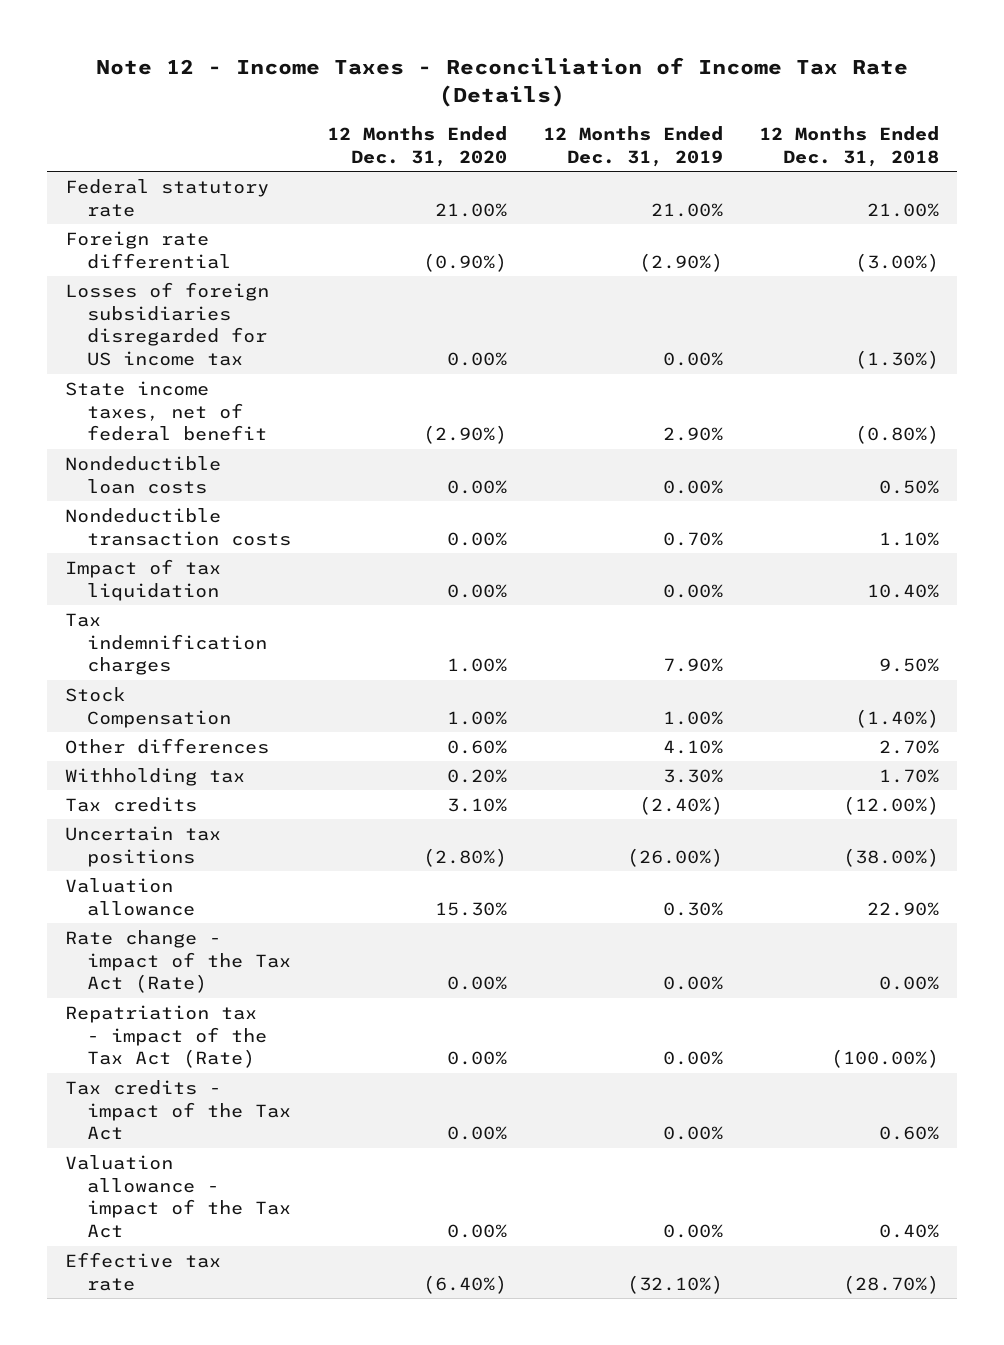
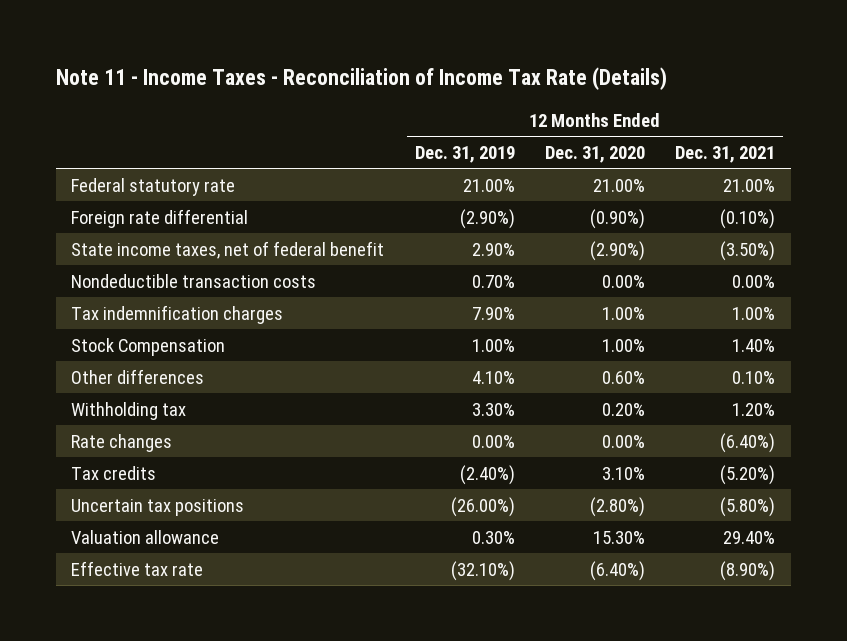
- Note 12 - Income Taxes - Reconciliation of Income Tax Rate (Details)
+ Note 11 - Income Taxes - Reconciliation of Income Tax Rate (Details)
- | 12 Months Ended Dec. 31, 2020 | 12 Months Ended Dec. 31, 2019 | 12 Months Ended Dec. 31, 2018
+ | 12 Months Ended Dec. 31, 2019 | 12 Months Ended Dec. 31, 2020 | 12 Months Ended Dec. 31, 2021
- Losses of foreign subsidiaries disregarded for US income tax | 0.00% | 0.00% | (1.30%)
- Nondeductible loan costs | 0.00% | 0.00% | 0.50%
- Impact of tax liquidation | 0.00% | 0.00% | 10.40%
+ Rate changes | 0.00% | 0.00% | (6.40%)
- Rate change - impact of the Tax Act (Rate) | 0.00% | 0.00% | 0.00%
- Repatriation tax - impact of the Tax Act (Rate) | 0.00% | 0.00% | (100.00%)
- Tax credits - impact of the Tax Act | 0.00% | 0.00% | 0.60%
- Valuation allowance - impact of the Tax Act | 0.00% | 0.00% | 0.40%

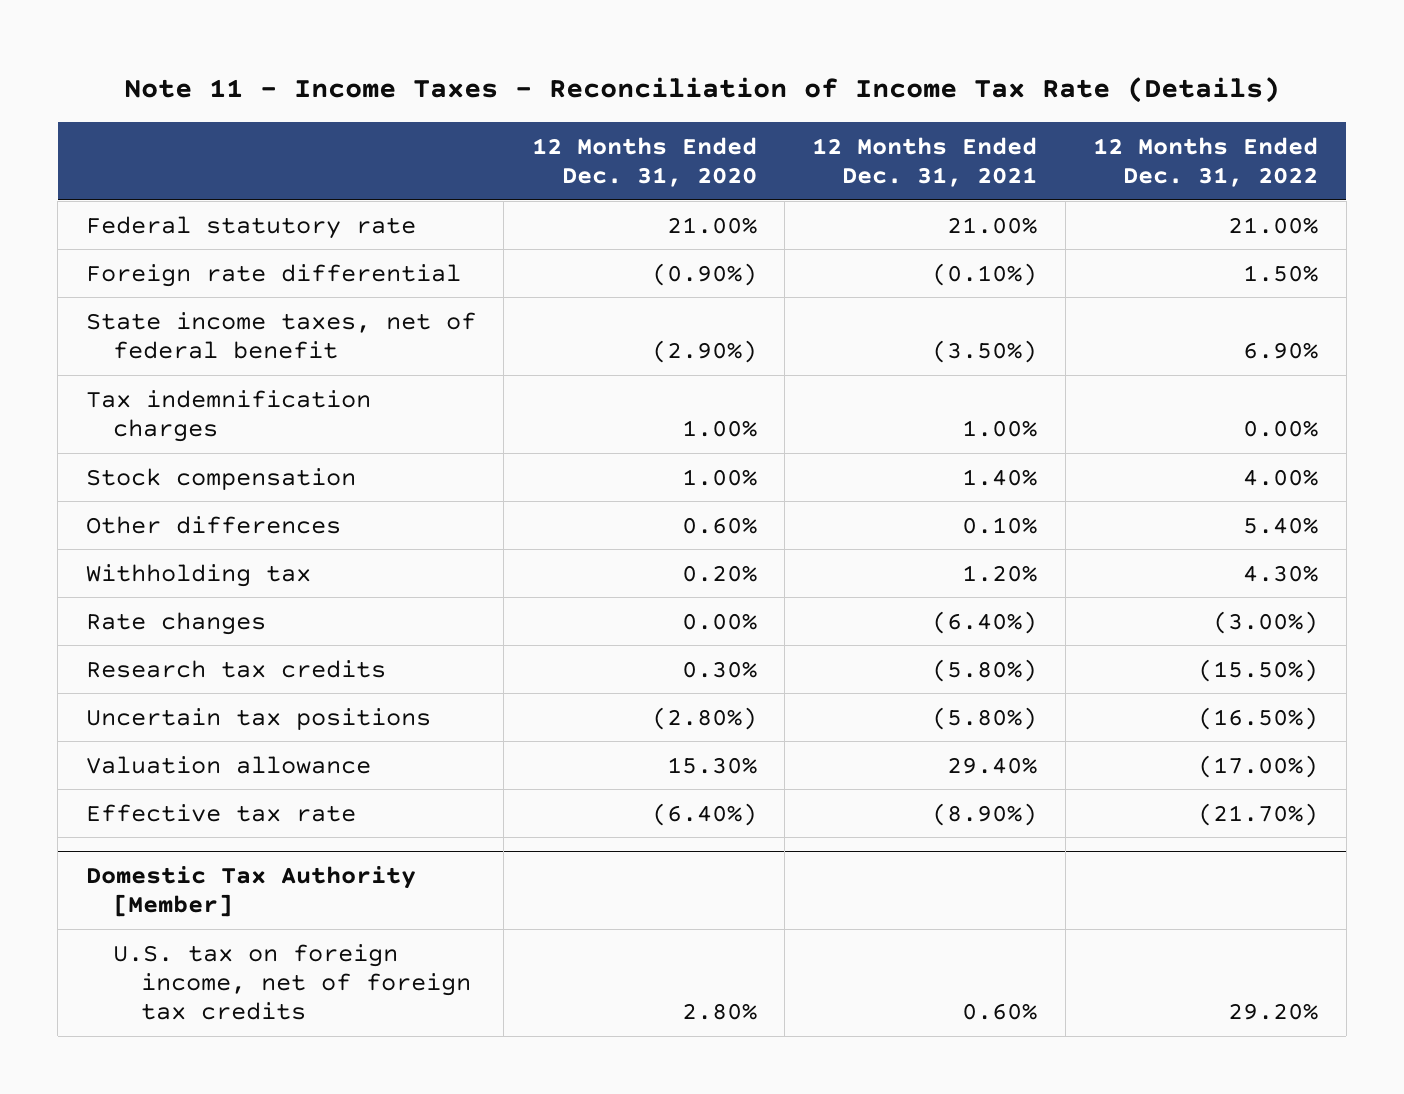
- | 12 Months Ended Dec. 31, 2019 | 12 Months Ended Dec. 31, 2020 | 12 Months Ended Dec. 31, 2021
+ | 12 Months Ended Dec. 31, 2020 | 12 Months Ended Dec. 31, 2021 | 12 Months Ended Dec. 31, 2022
- Nondeductible transaction costs | 0.70% | 0.00% | 0.00%
- Stock Compensation | 1.00% | 1.00% | 1.40%
+ Stock compensation | 1.00% | 1.40% | 4.00%
- Tax credits | (2.40%) | 3.10% | (5.20%)
+ Research tax credits | 0.30% | (5.80%) | (15.50%)
+ Domestic Tax Authority [Member]
+ U.S. tax on foreign income, net of foreign tax credits | 2.80% | 0.60% | 29.20%

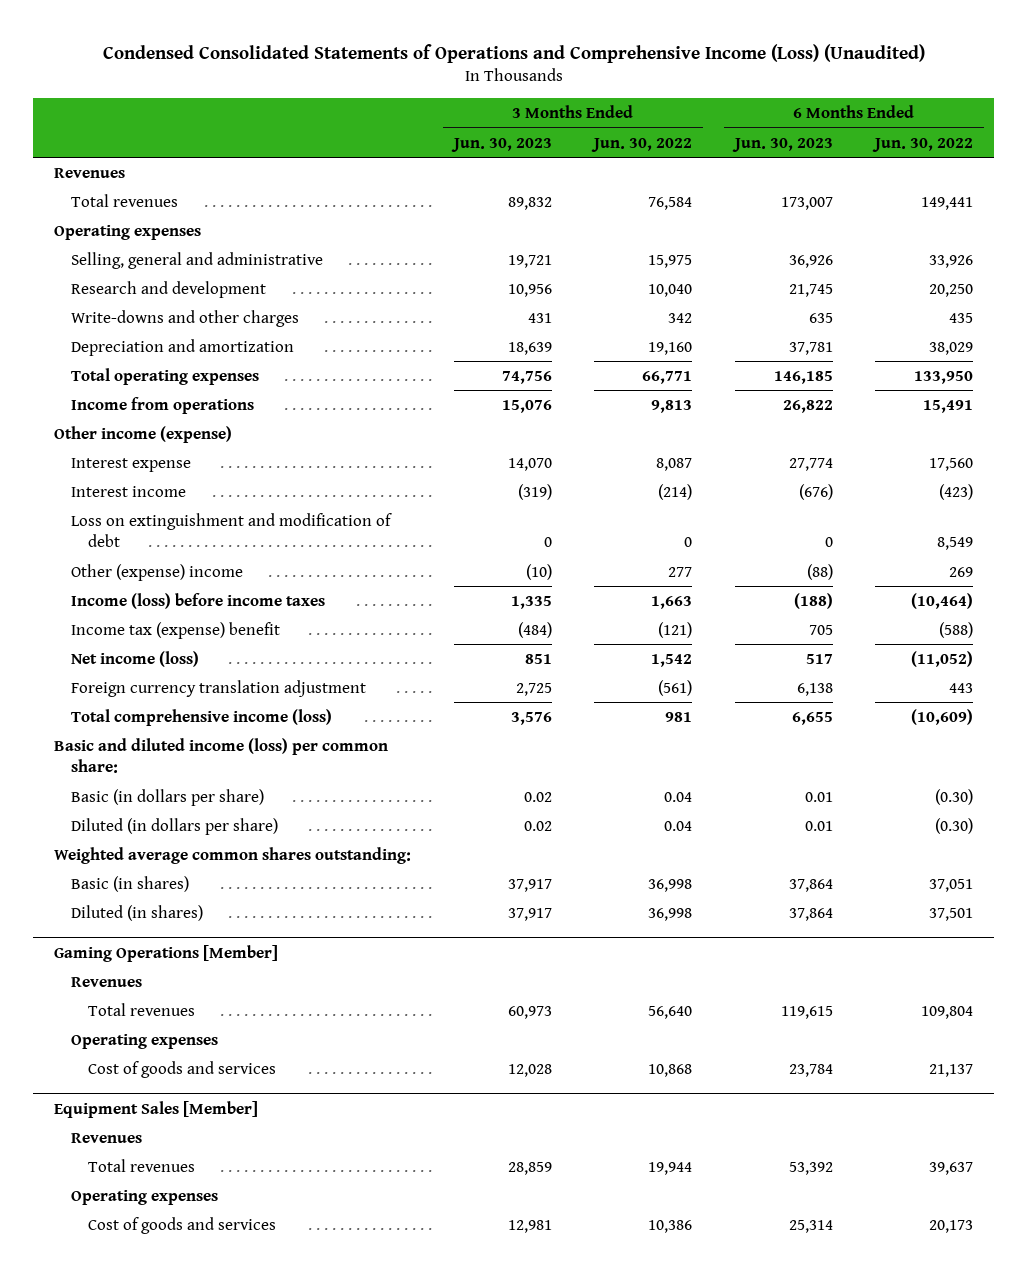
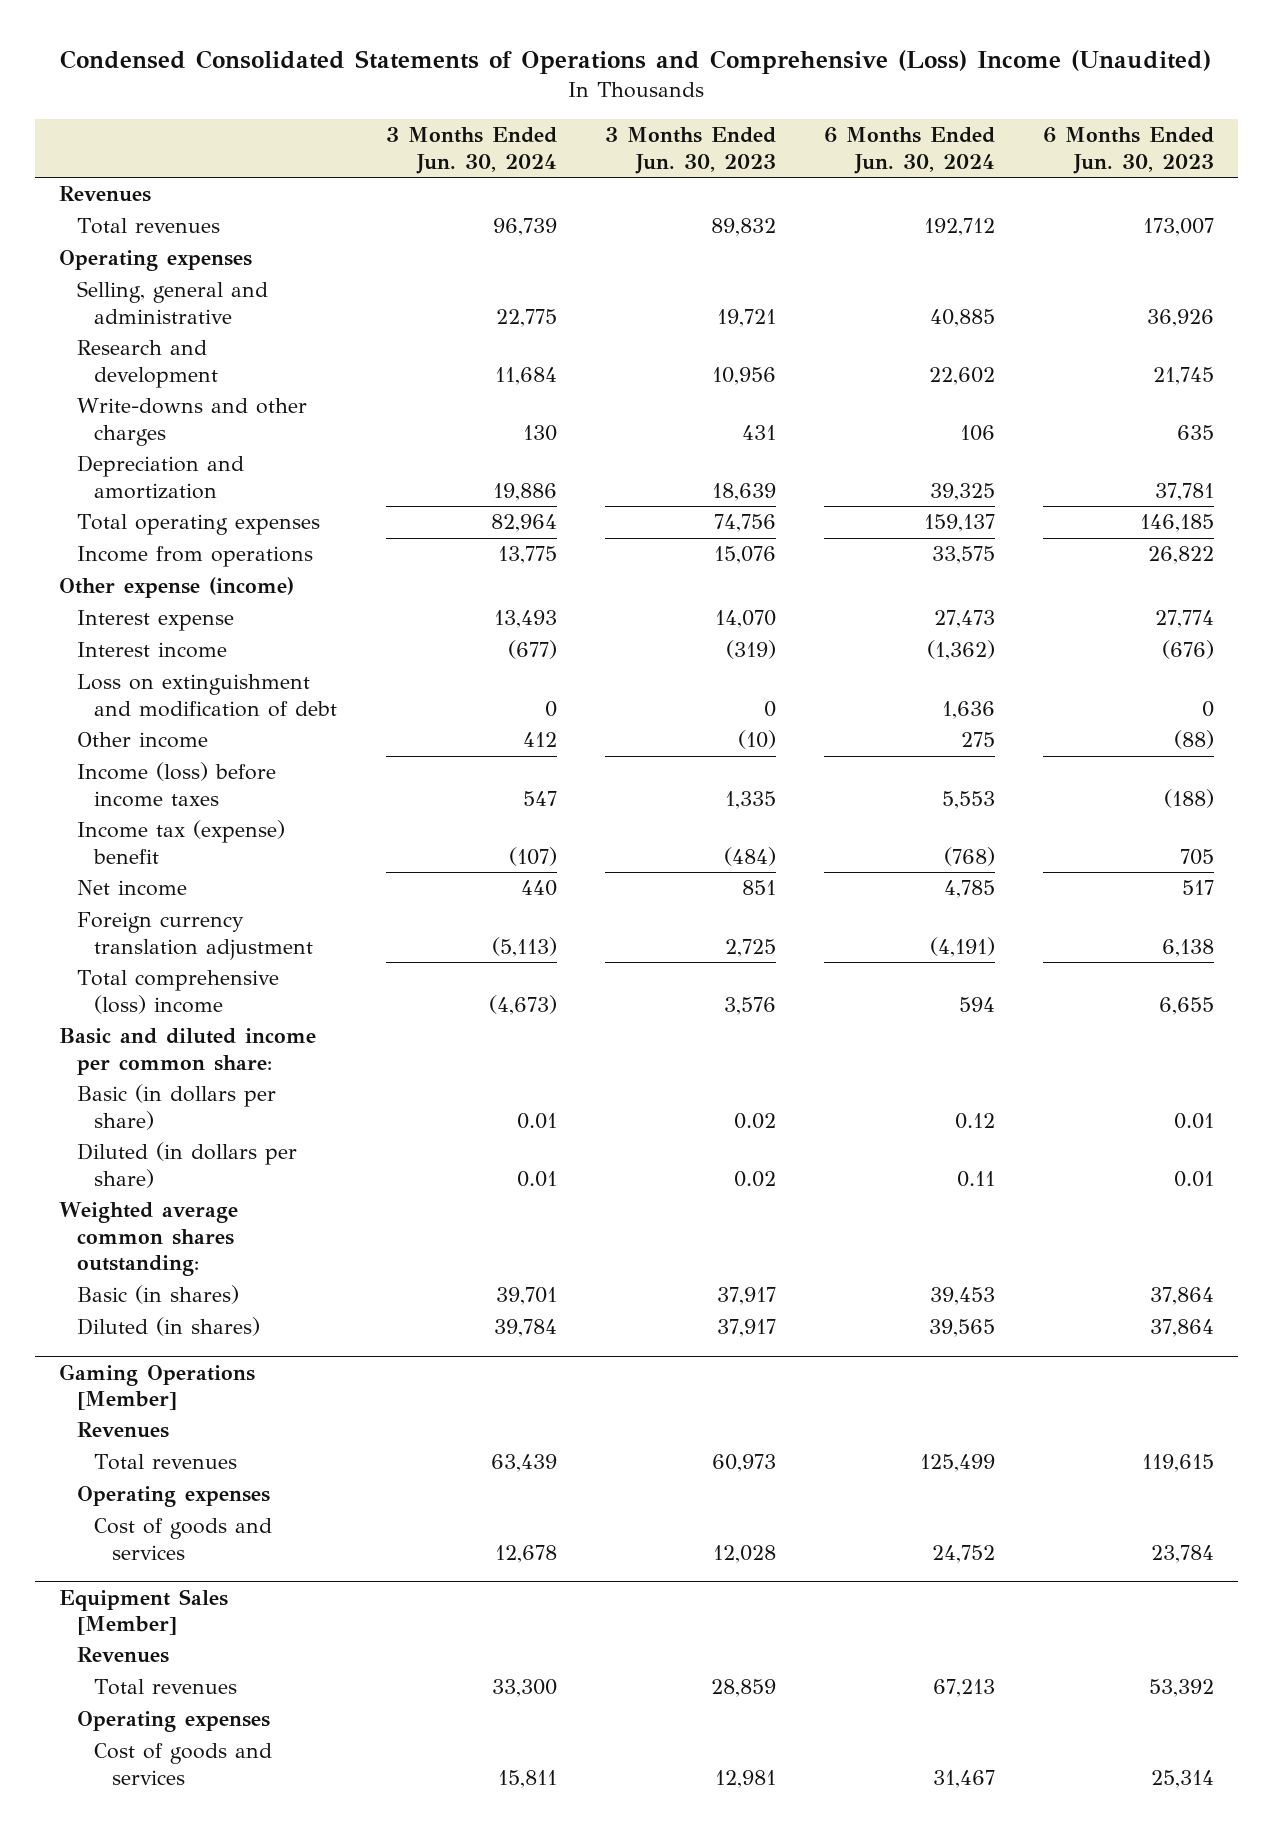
- Condensed Consolidated Statements of Operations and Comprehensive Income (Loss) (Unaudited)
+ Condensed Consolidated Statements of Operations and Comprehensive (Loss) Income (Unaudited)
- | 3 Months Ended Jun. 30, 2023 | 3 Months Ended Jun. 30, 2022 | 6 Months Ended Jun. 30, 2023 | 6 Months Ended Jun. 30, 2022
+ | 3 Months Ended Jun. 30, 2024 | 3 Months Ended Jun. 30, 2023 | 6 Months Ended Jun. 30, 2024 | 6 Months Ended Jun. 30, 2023
- Other income (expense)
+ Other expense (income)
- Other (expense) income | (10) | 277 | (88) | 269
+ Other income | 412 | (10) | 275 | (88)
- Net income (loss) | 851 | 1,542 | 517 | (11,052)
+ Net income | 440 | 851 | 4,785 | 517
- Total comprehensive income (loss) | 3,576 | 981 | 6,655 | (10,609)
- Basic and diluted income (loss) per common share:
+ Total comprehensive (loss) income | (4,673) | 3,576 | 594 | 6,655
+ Basic and diluted income per common share:

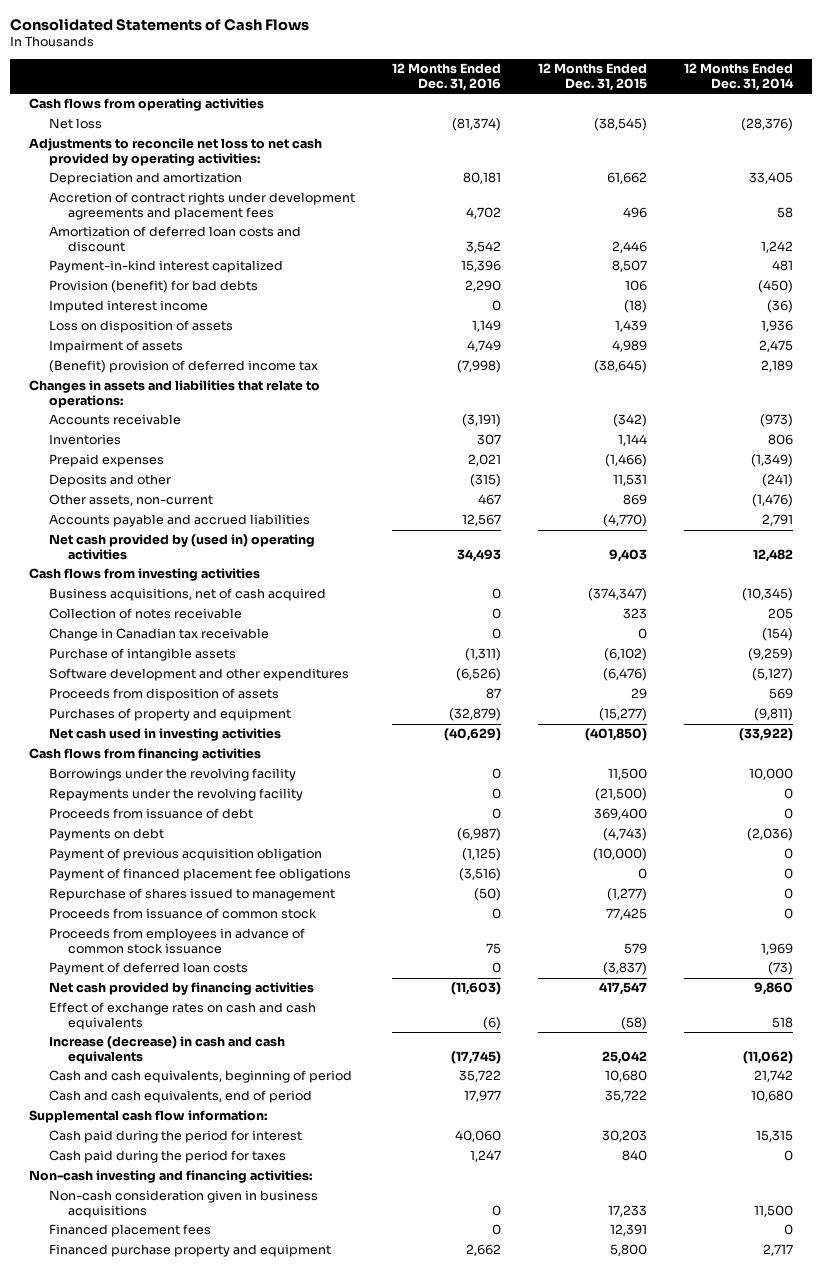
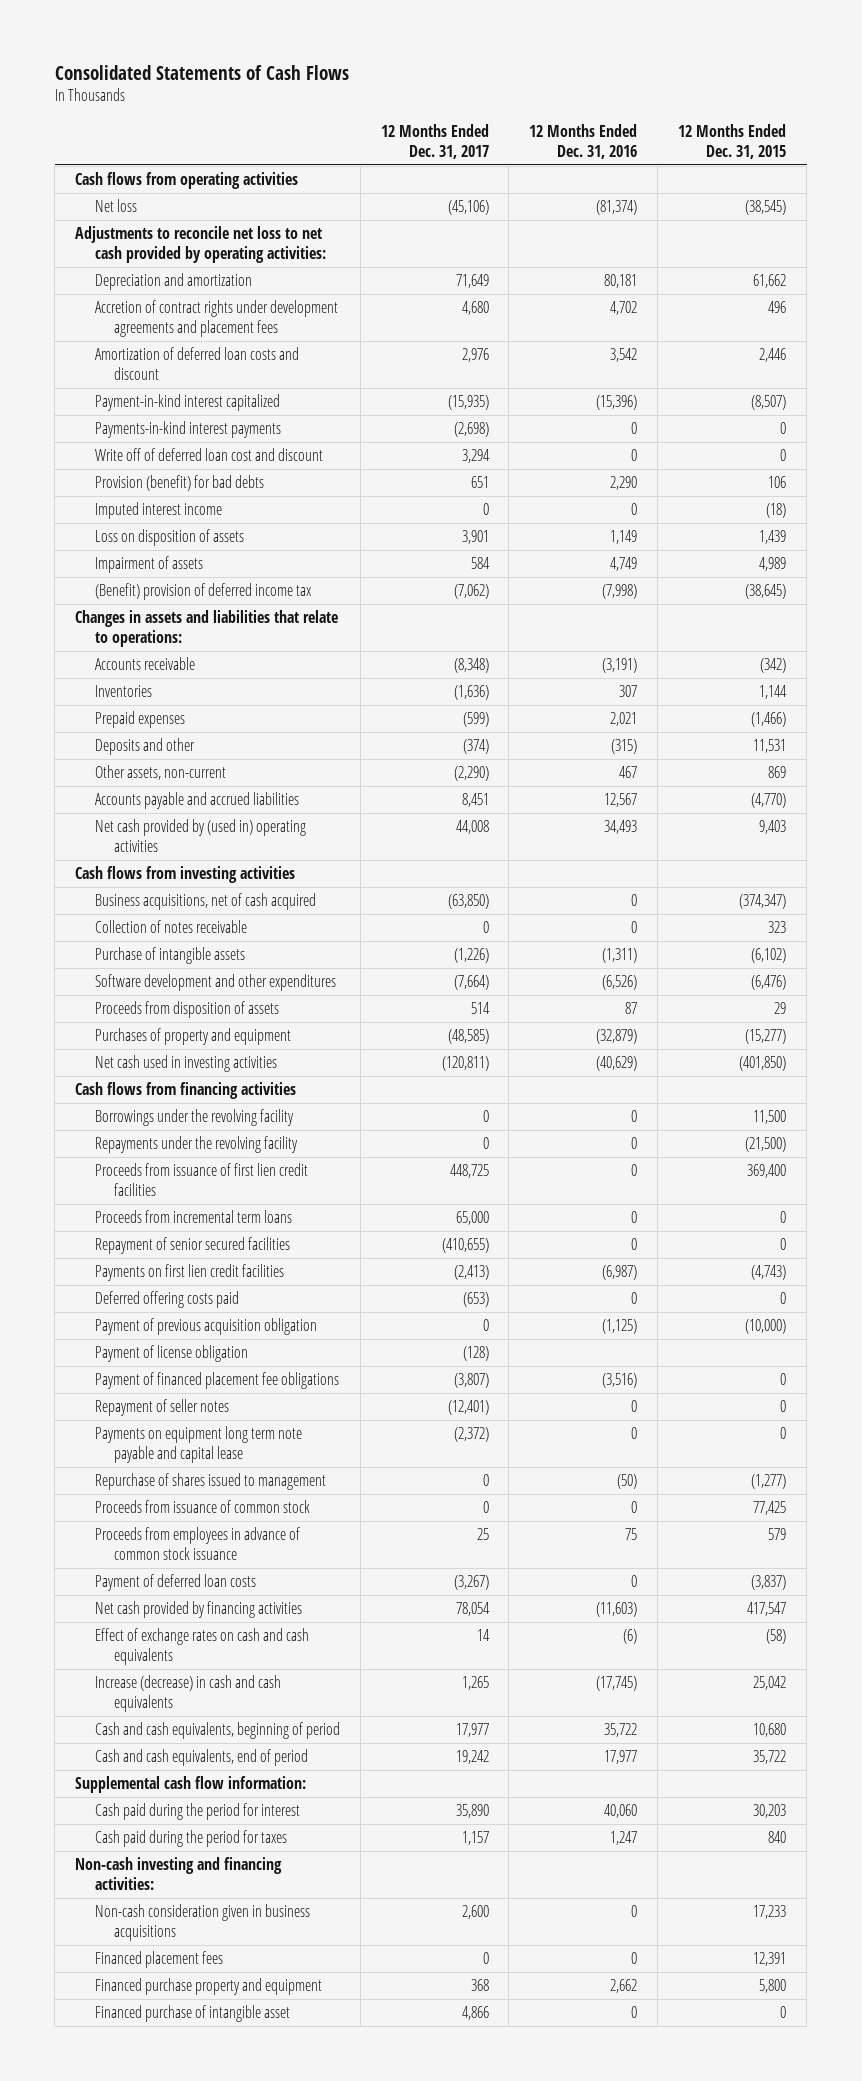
- | 12 Months Ended Dec. 31, 2016 | 12 Months Ended Dec. 31, 2015 | 12 Months Ended Dec. 31, 2014
+ | 12 Months Ended Dec. 31, 2017 | 12 Months Ended Dec. 31, 2016 | 12 Months Ended Dec. 31, 2015
- Payment-in-kind interest capitalized | 15,396 | 8,507 | 481
+ Payment-in-kind interest capitalized | (15,935) | (15,396) | (8,507)
+ Payments-in-kind interest payments | (2,698) | 0 | 0
+ Write off of deferred loan cost and discount | 3,294 | 0 | 0
- Change in Canadian tax receivable | 0 | 0 | (154)
- Proceeds from issuance of debt | 0 | 369,400 | 0
- Payments on debt | (6,987) | (4,743) | (2,036)
+ Proceeds from issuance of first lien credit facilities | 448,725 | 0 | 369,400
+ Proceeds from incremental term loans | 65,000 | 0 | 0
+ Repayment of senior secured facilities | (410,655) | 0 | 0
+ Payments on first lien credit facilities | (2,413) | (6,987) | (4,743)
+ Deferred offering costs paid | (653) | 0 | 0
+ Payment of license obligation | (128) | |
+ Repayment of seller notes | (12,401) | 0 | 0
+ Payments on equipment long term note payable and capital lease | (2,372) | 0 | 0
+ Financed purchase of intangible asset | 4,866 | 0 | 0

